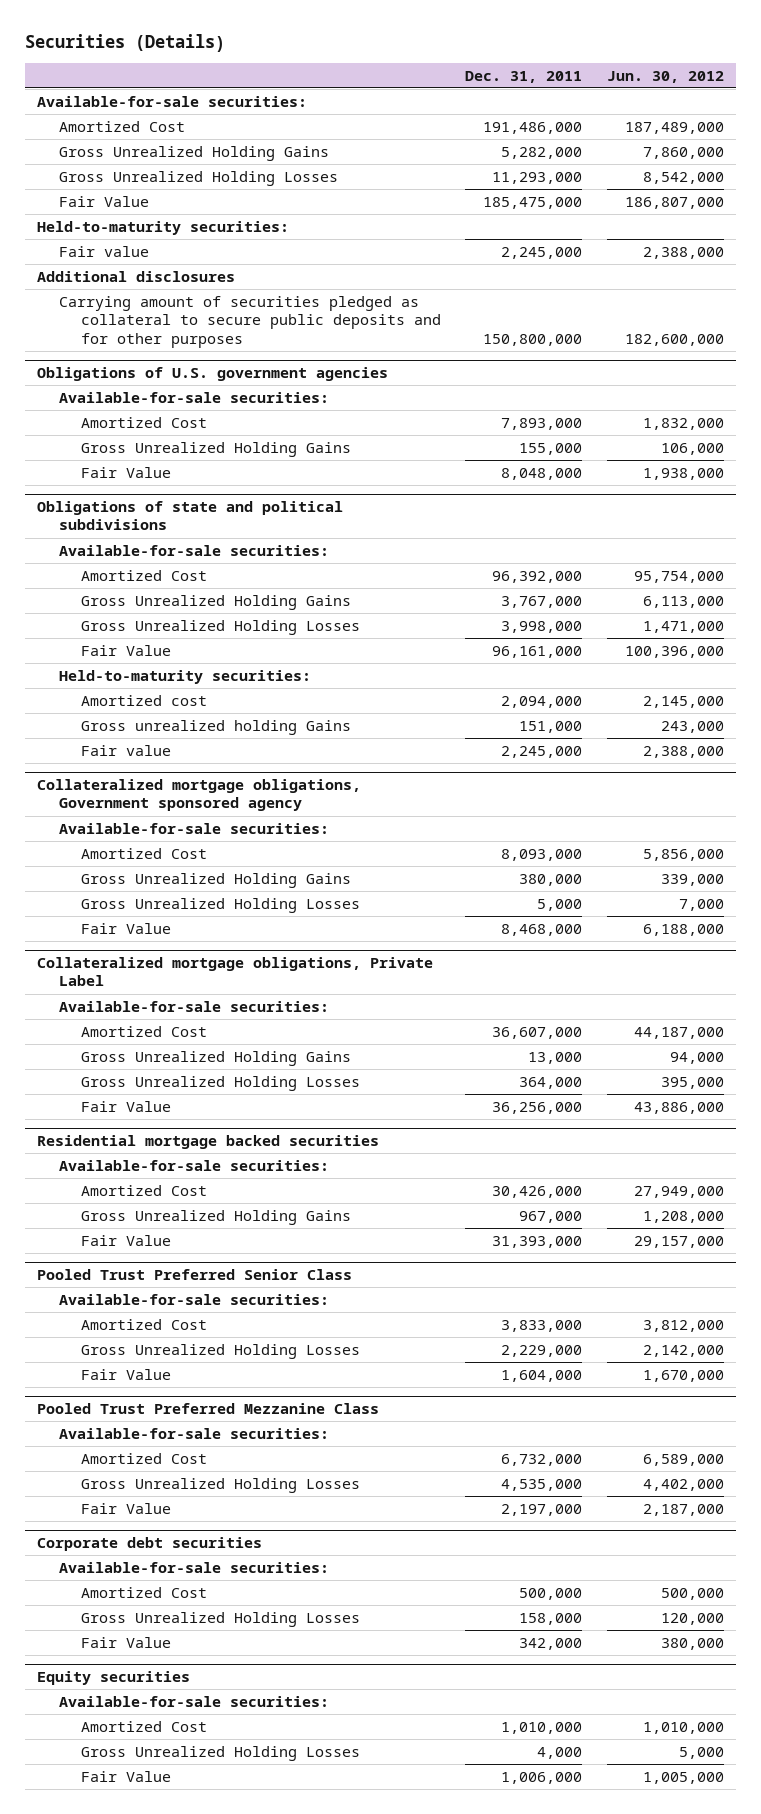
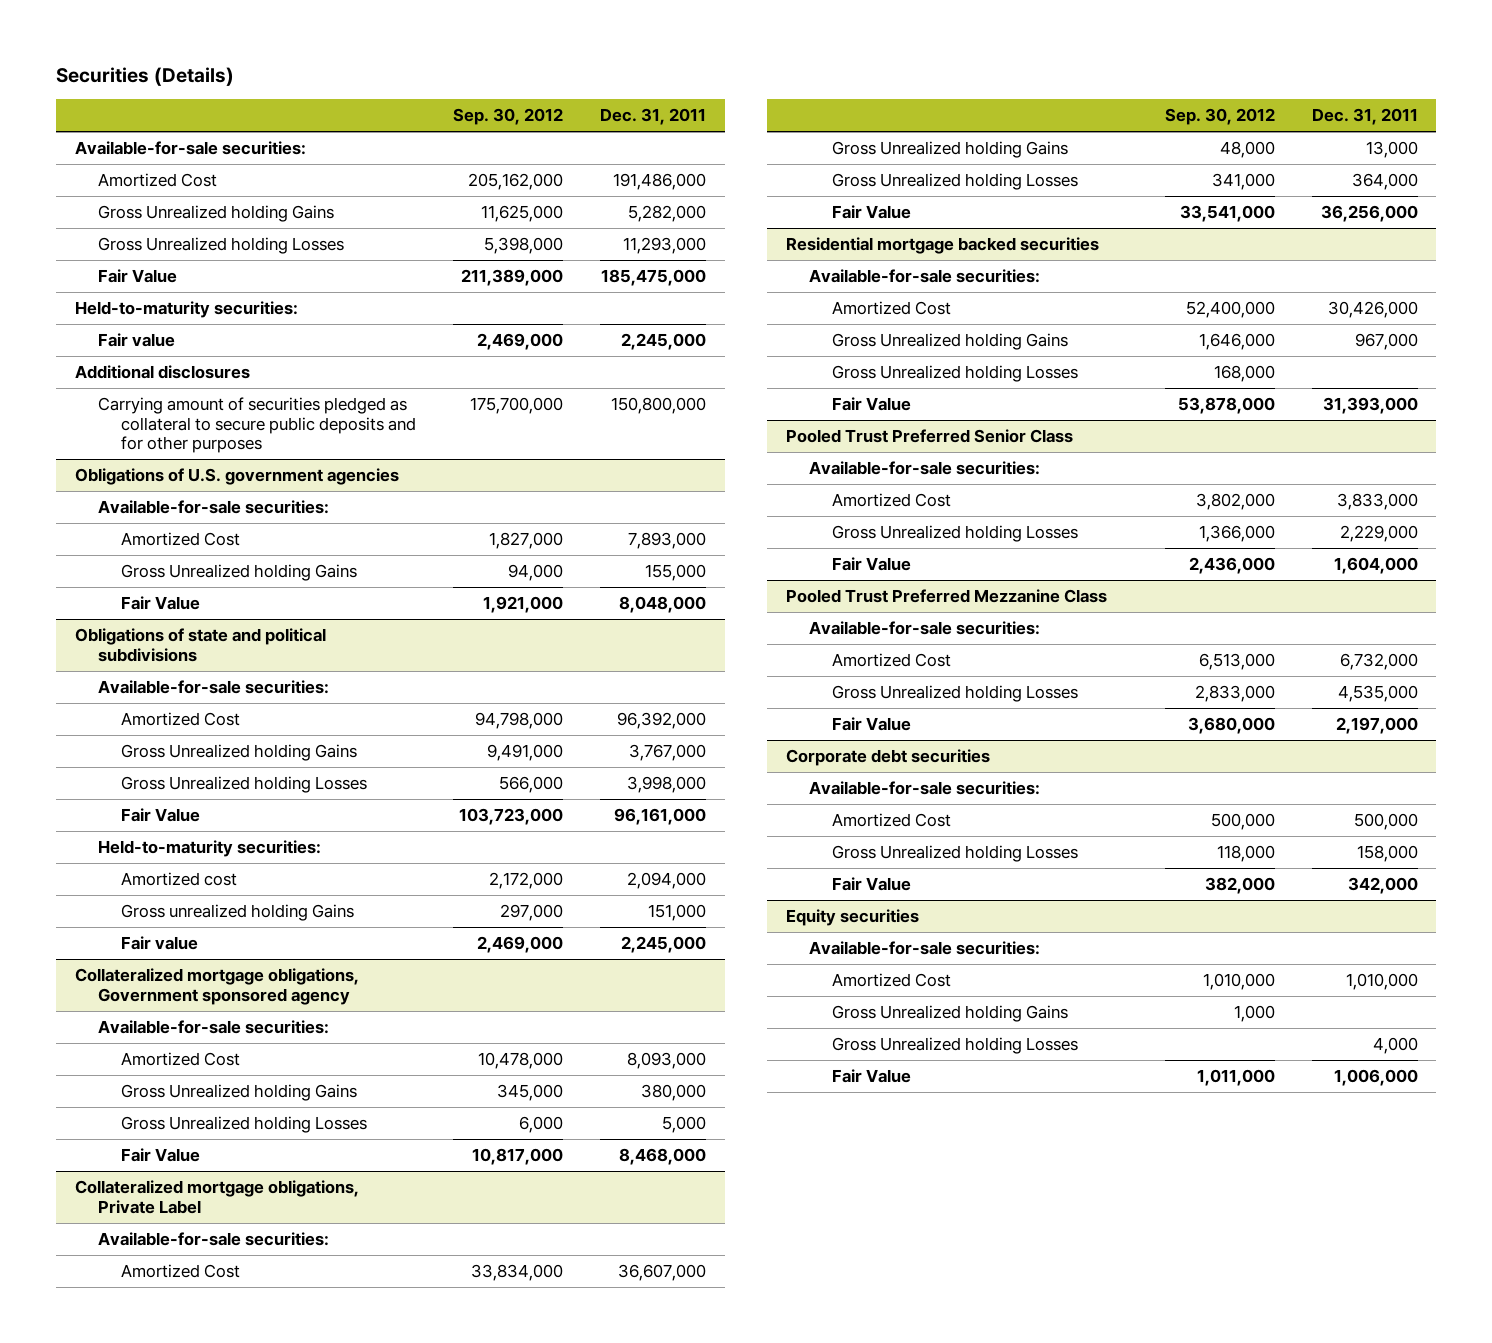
- | Dec. 31, 2011 | Jun. 30, 2012
+ | Sep. 30, 2012 | Dec. 31, 2011
- Gross Unrealized Holding Gains | 5,282,000 | 7,860,000
- Gross Unrealized Holding Losses | 11,293,000 | 8,542,000
+ Gross Unrealized holding Gains | 11,625,000 | 5,282,000
+ Gross Unrealized holding Losses | 5,398,000 | 11,293,000
@ Obligations of U.S. government agencies
- Gross Unrealized Holding Gains | 155,000 | 106,000
+ Gross Unrealized holding Gains | 94,000 | 155,000
@ Obligations of state and political subdivisions
- Gross Unrealized Holding Gains | 3,767,000 | 6,113,000
- Gross Unrealized Holding Losses | 3,998,000 | 1,471,000
+ Gross Unrealized holding Gains | 9,491,000 | 3,767,000
+ Gross Unrealized holding Losses | 566,000 | 3,998,000
@ Collateralized mortgage obligations, Government sponsored agency
- Gross Unrealized Holding Gains | 380,000 | 339,000
- Gross Unrealized Holding Losses | 5,000 | 7,000
+ Gross Unrealized holding Gains | 345,000 | 380,000
+ Gross Unrealized holding Losses | 6,000 | 5,000
@ Collateralized mortgage obligations, Private Label
- Gross Unrealized Holding Gains | 13,000 | 94,000
- Gross Unrealized Holding Losses | 364,000 | 395,000
+ Gross Unrealized holding Gains | 48,000 | 13,000
+ Gross Unrealized holding Losses | 341,000 | 364,000
@ Residential mortgage backed securities
- Gross Unrealized Holding Gains | 967,000 | 1,208,000
+ Gross Unrealized holding Gains | 1,646,000 | 967,000
+ Gross Unrealized holding Losses | 168,000 |
@ Pooled Trust Preferred Senior Class
- Gross Unrealized Holding Losses | 2,229,000 | 2,142,000
+ Gross Unrealized holding Losses | 1,366,000 | 2,229,000
@ Pooled Trust Preferred Mezzanine Class
- Gross Unrealized Holding Losses | 4,535,000 | 4,402,000
+ Gross Unrealized holding Losses | 2,833,000 | 4,535,000
@ Corporate debt securities
- Gross Unrealized Holding Losses | 158,000 | 120,000
+ Gross Unrealized holding Losses | 118,000 | 158,000
@ Equity securities
- Gross Unrealized Holding Losses | 4,000 | 5,000
+ Gross Unrealized holding Gains | 1,000 |
+ Gross Unrealized holding Losses | | 4,000

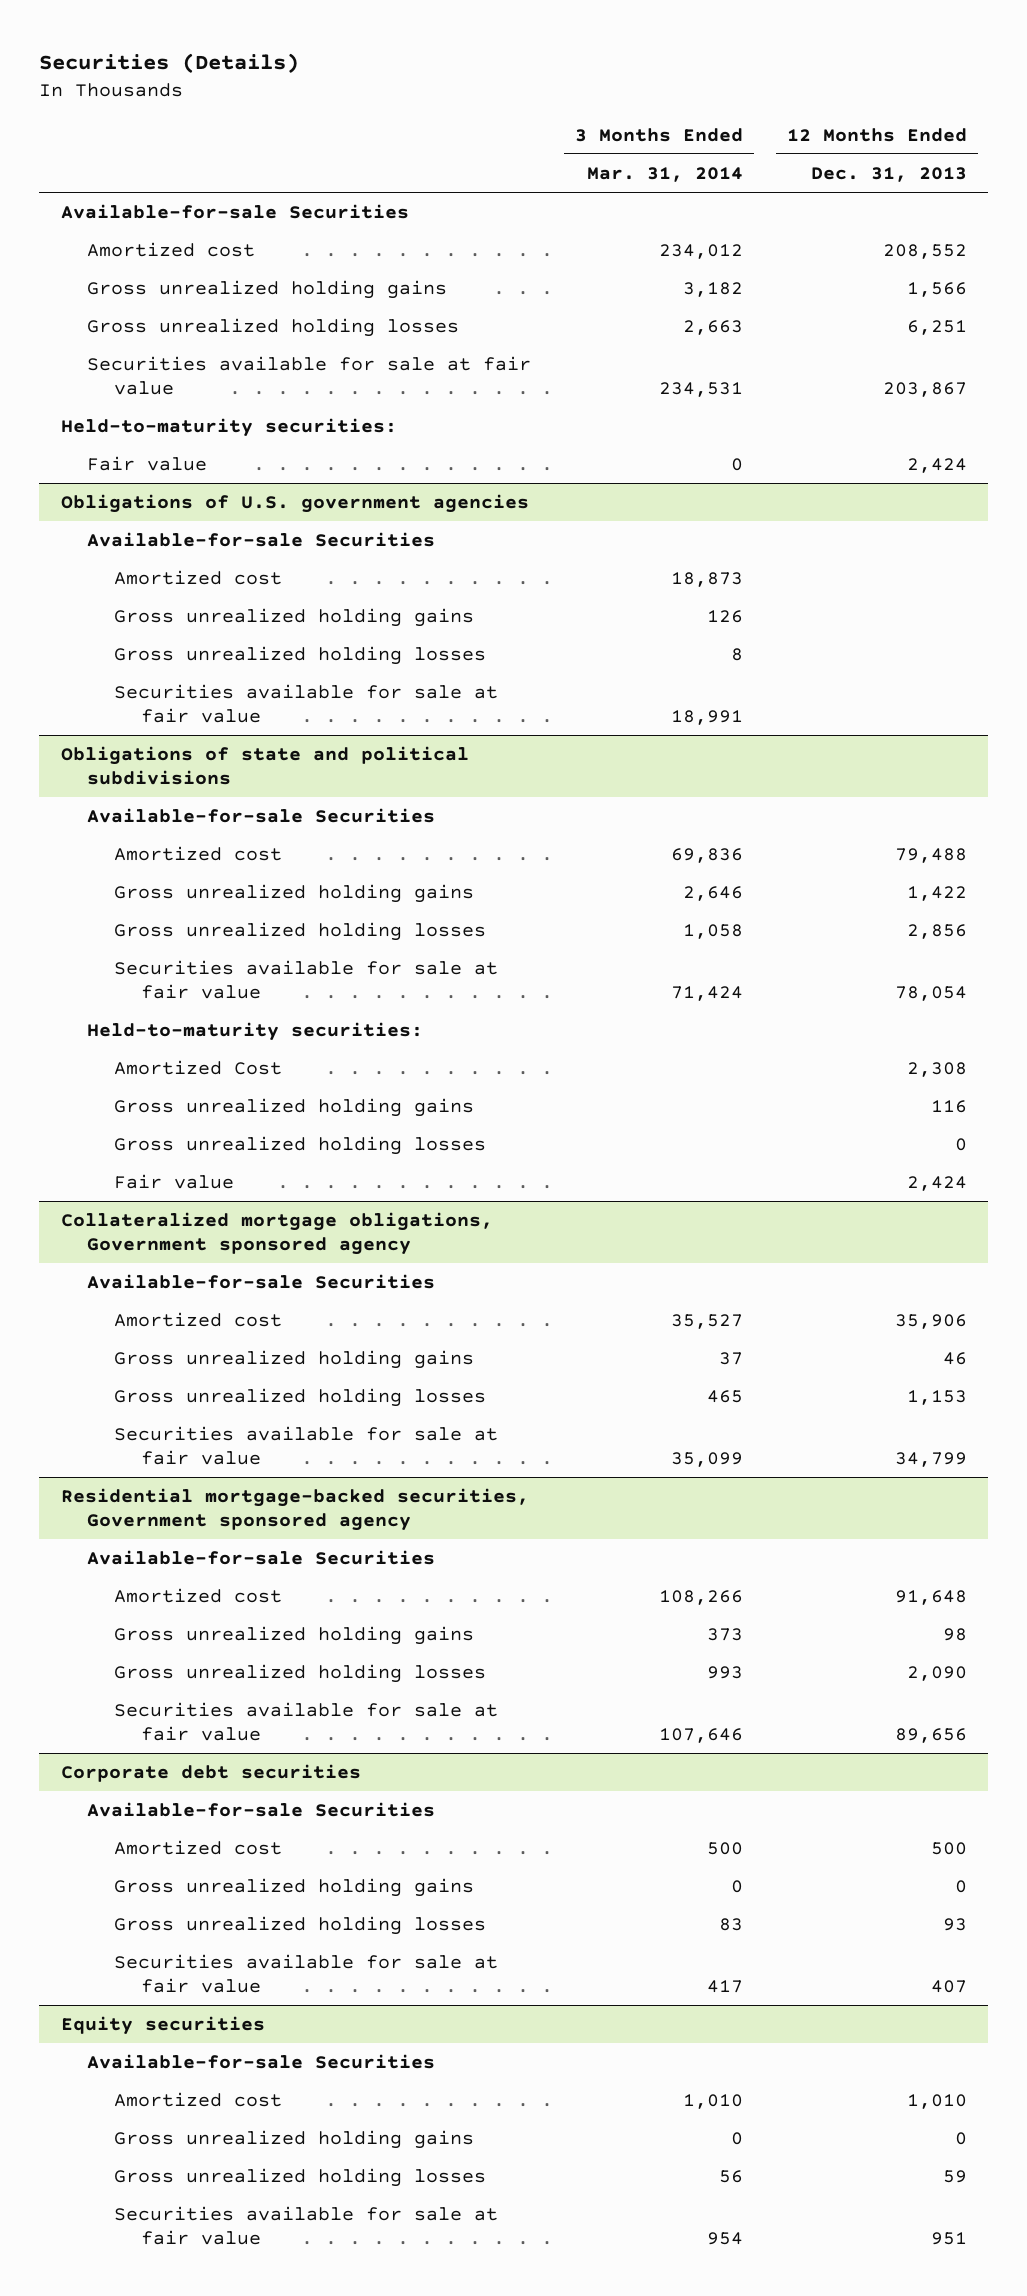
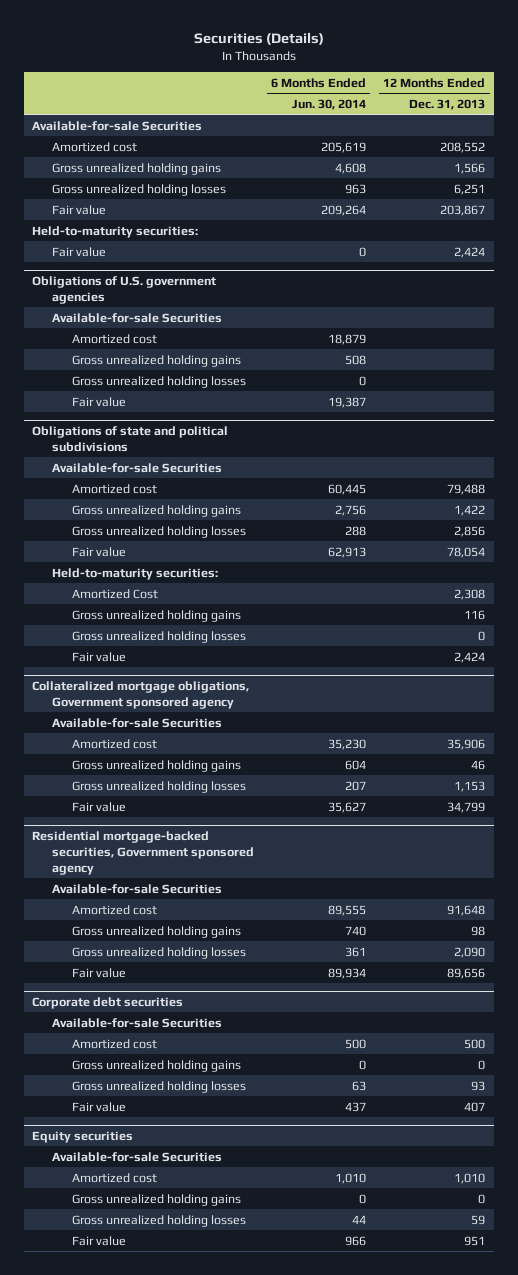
- | 3 Months Ended Mar. 31, 2014 | 12 Months Ended Dec. 31, 2013
+ | 6 Months Ended Jun. 30, 2014 | 12 Months Ended Dec. 31, 2013
- Securities available for sale at fair value | 234,531 | 203,867
+ Fair value | 209,264 | 203,867
@ Obligations of U.S. government agencies
- Securities available for sale at fair value | 18,991 |
+ Fair value | 19,387 |
@ Obligations of state and political subdivisions
- Securities available for sale at fair value | 71,424 | 78,054
+ Fair value | 62,913 | 78,054
@ Collateralized mortgage obligations, Government sponsored agency
- Securities available for sale at fair value | 35,099 | 34,799
+ Fair value | 35,627 | 34,799
@ Residential mortgage-backed securities, Government sponsored agency
- Securities available for sale at fair value | 107,646 | 89,656
+ Fair value | 89,934 | 89,656
@ Corporate debt securities
- Securities available for sale at fair value | 417 | 407
+ Fair value | 437 | 407
@ Equity securities
- Securities available for sale at fair value | 954 | 951
+ Fair value | 966 | 951

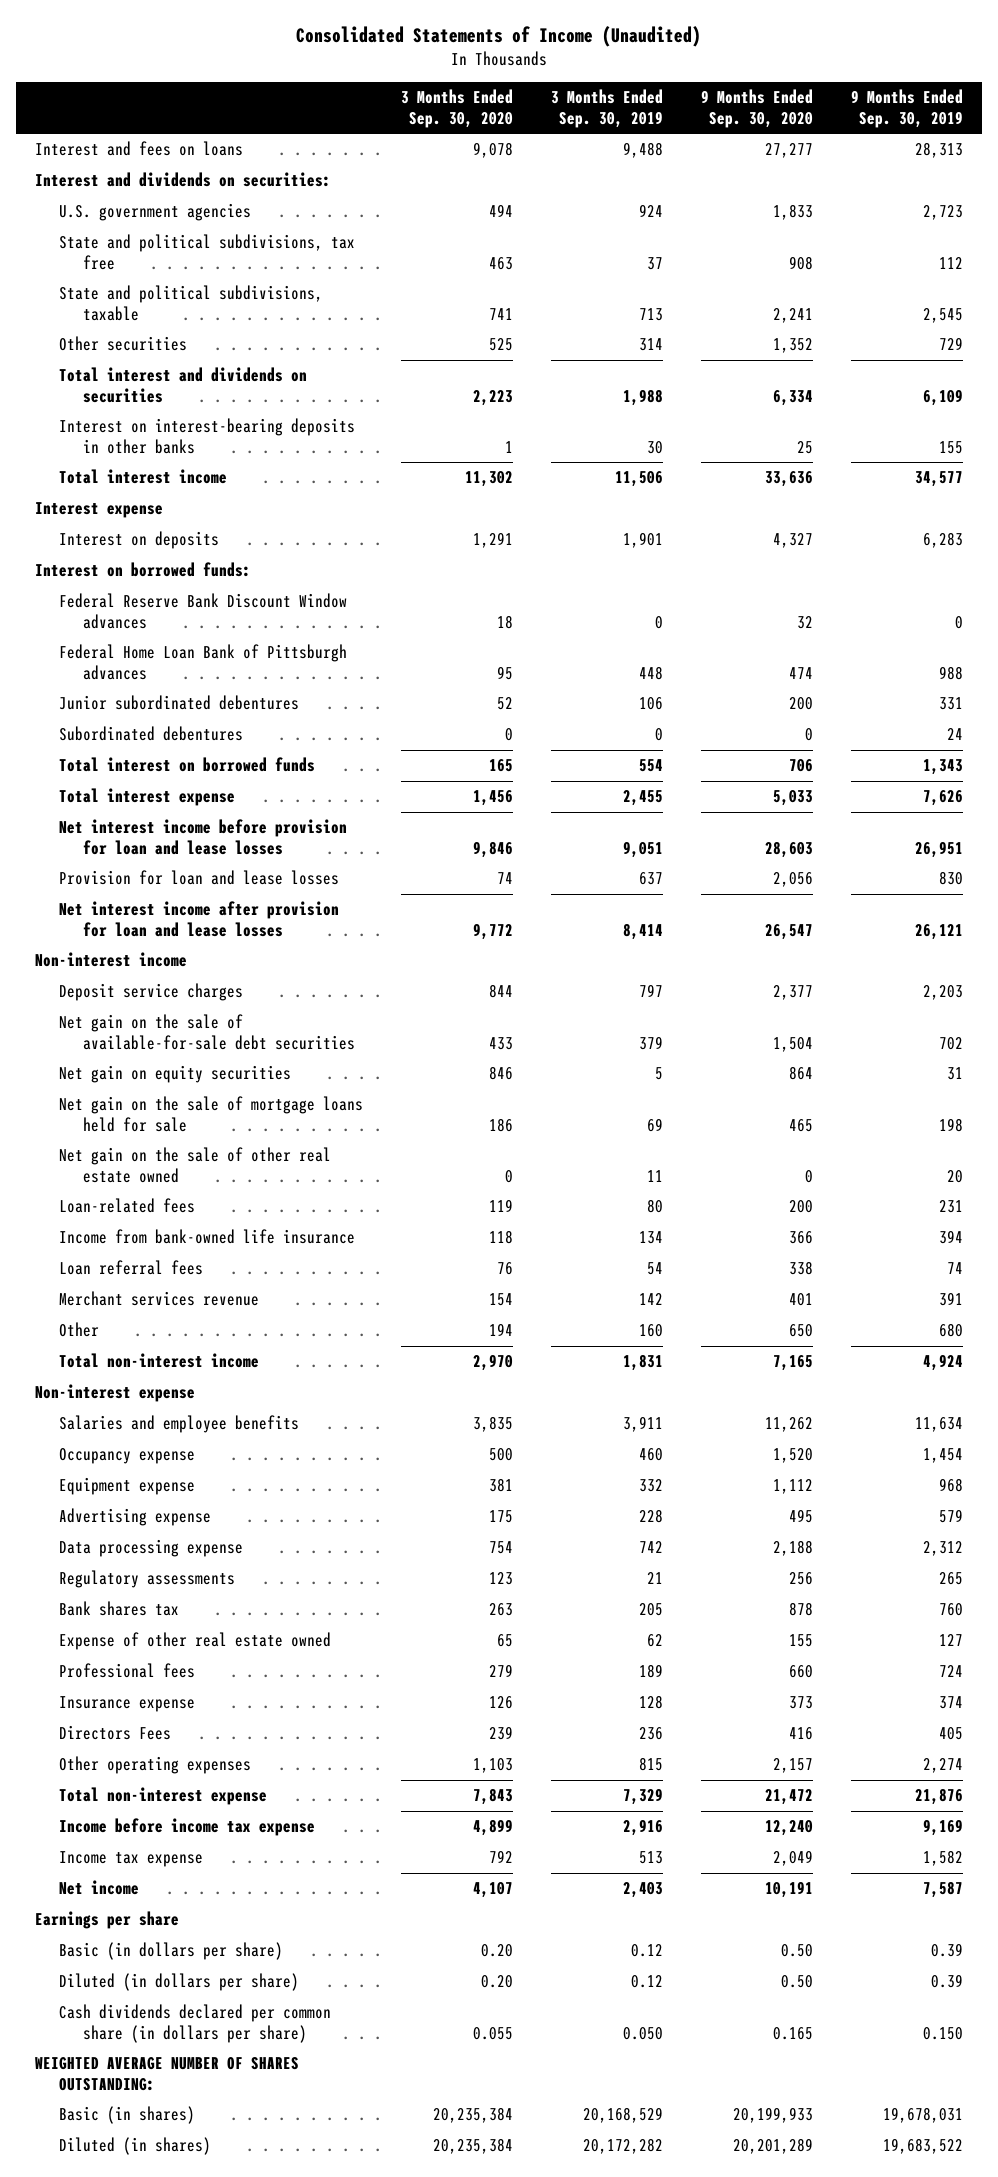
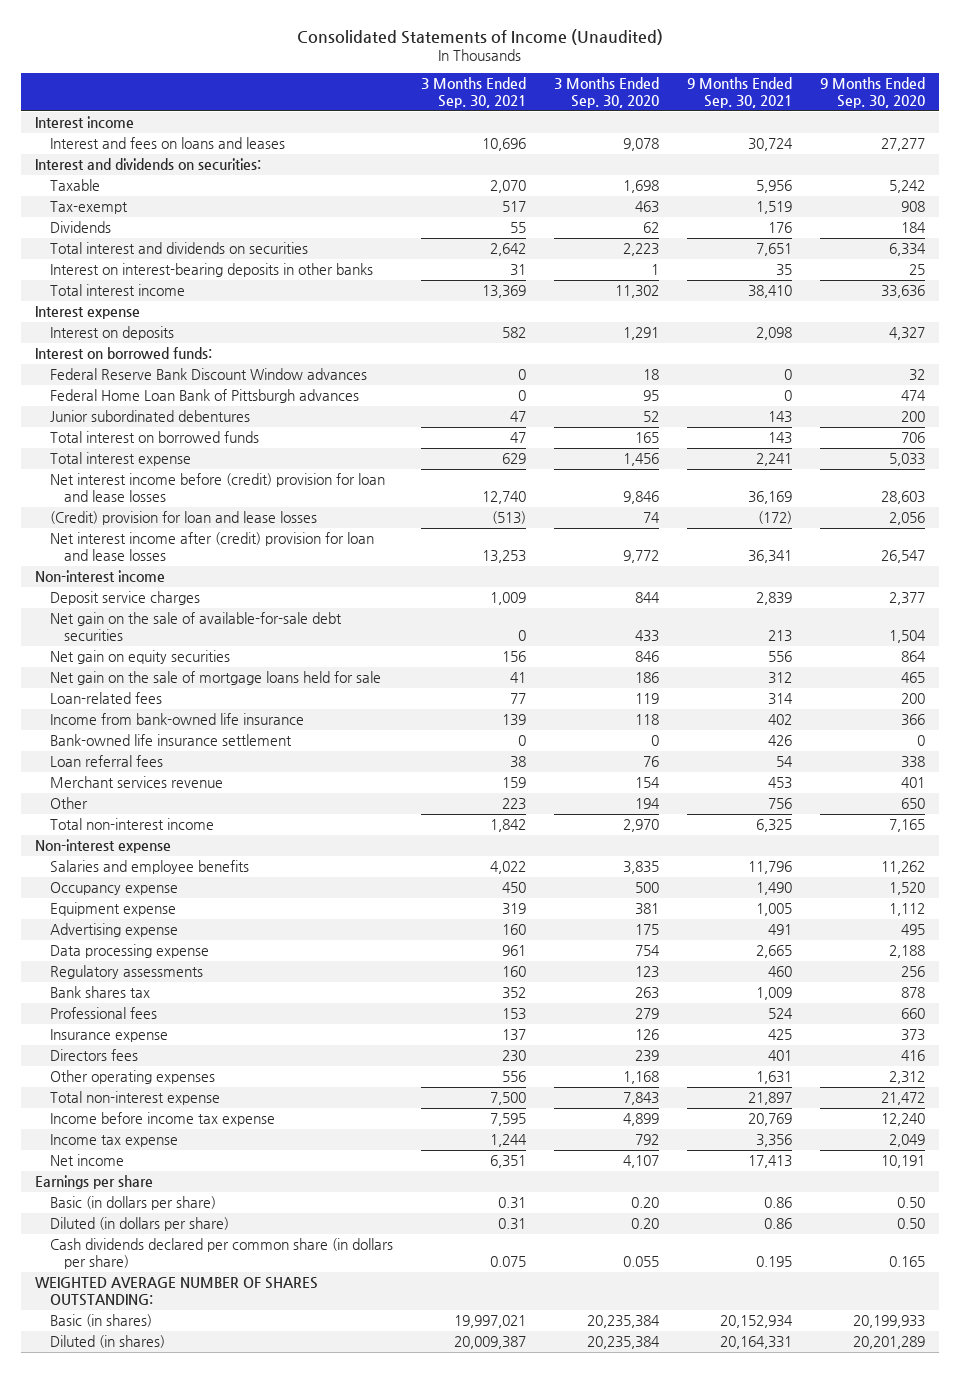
- | 3 Months Ended Sep. 30, 2020 | 3 Months Ended Sep. 30, 2019 | 9 Months Ended Sep. 30, 2020 | 9 Months Ended Sep. 30, 2019
+ | 3 Months Ended Sep. 30, 2021 | 3 Months Ended Sep. 30, 2020 | 9 Months Ended Sep. 30, 2021 | 9 Months Ended Sep. 30, 2020
- Interest and fees on loans | 9,078 | 9,488 | 27,277 | 28,313
+ Interest income
+ Interest and fees on loans and leases | 10,696 | 9,078 | 30,724 | 27,277
- U.S. government agencies | 494 | 924 | 1,833 | 2,723
- State and political subdivisions, tax free | 463 | 37 | 908 | 112
- State and political subdivisions, taxable | 741 | 713 | 2,241 | 2,545
- Other securities | 525 | 314 | 1,352 | 729
+ Taxable | 2,070 | 1,698 | 5,956 | 5,242
+ Tax-exempt | 517 | 463 | 1,519 | 908
+ Dividends | 55 | 62 | 176 | 184
- Subordinated debentures | 0 | 0 | 0 | 24
- Net interest income before provision for loan and lease losses | 9,846 | 9,051 | 28,603 | 26,951
- Provision for loan and lease losses | 74 | 637 | 2,056 | 830
- Net interest income after provision for loan and lease losses | 9,772 | 8,414 | 26,547 | 26,121
+ Net interest income before (credit) provision for loan and lease losses | 12,740 | 9,846 | 36,169 | 28,603
+ (Credit) provision for loan and lease losses | (513) | 74 | (172) | 2,056
+ Net interest income after (credit) provision for loan and lease losses | 13,253 | 9,772 | 36,341 | 26,547
- Net gain on the sale of other real estate owned | 0 | 11 | 0 | 20
+ Bank-owned life insurance settlement | 0 | 0 | 426 | 0
- Expense of other real estate owned | 65 | 62 | 155 | 127
- Directors Fees | 239 | 236 | 416 | 405
- Other operating expenses | 1,103 | 815 | 2,157 | 2,274
+ Directors fees | 230 | 239 | 401 | 416
+ Other operating expenses | 556 | 1,168 | 1,631 | 2,312

